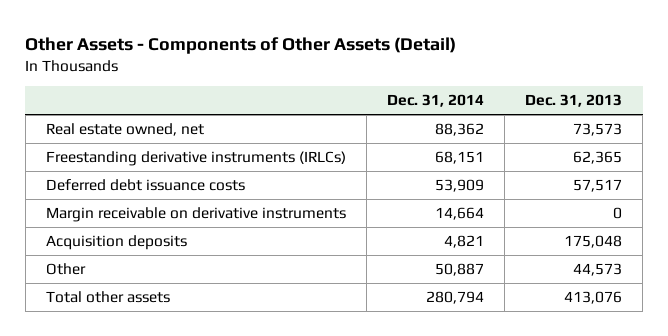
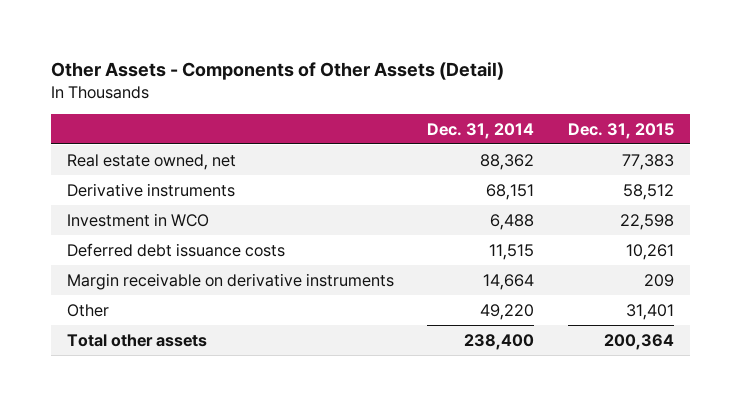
- | Dec. 31, 2014 | Dec. 31, 2013
+ | Dec. 31, 2014 | Dec. 31, 2015
- Freestanding derivative instruments (IRLCs) | 68,151 | 62,365
- Deferred debt issuance costs | 53,909 | 57,517
+ Derivative instruments | 68,151 | 58,512
+ Investment in WCO | 6,488 | 22,598
+ Deferred debt issuance costs | 11,515 | 10,261
- Acquisition deposits | 4,821 | 175,048
- Other | 50,887 | 44,573
- Total other assets | 280,794 | 413,076
+ Other | 49,220 | 31,401
+ Total other assets | 238,400 | 200,364

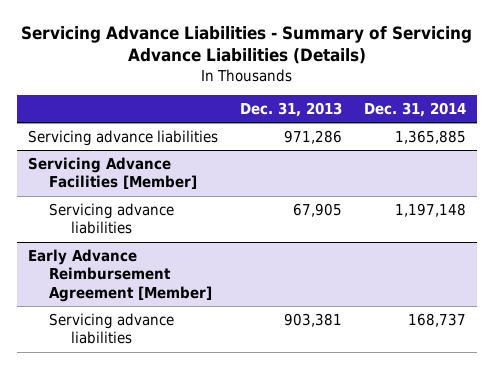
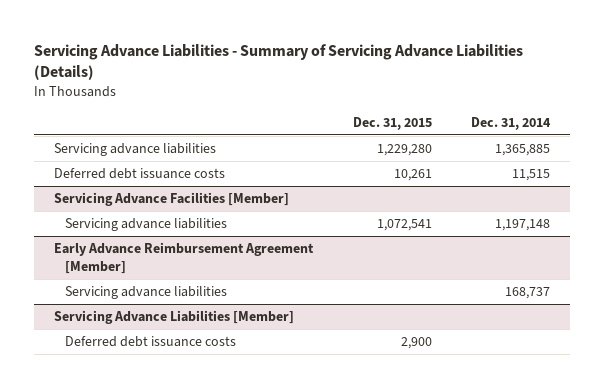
- | Dec. 31, 2013 | Dec. 31, 2014
+ | Dec. 31, 2015 | Dec. 31, 2014
+ Deferred debt issuance costs | 10,261 | 11,515
+ Servicing Advance Liabilities [Member]
+ Deferred debt issuance costs | 2,900 |

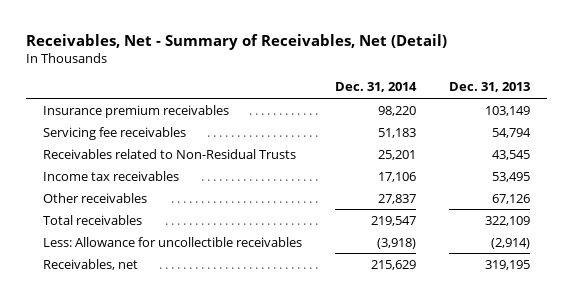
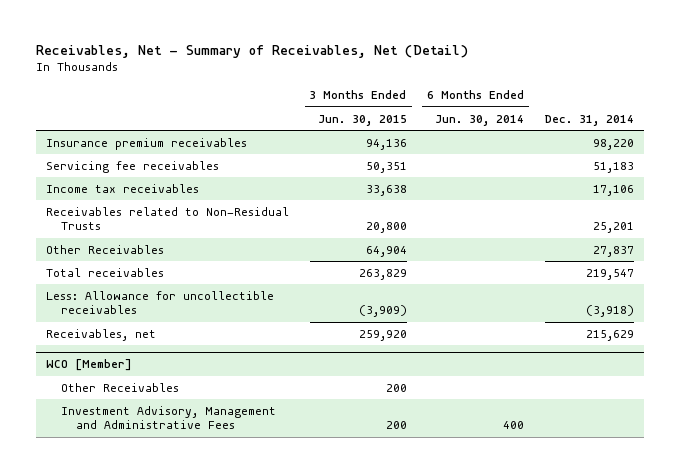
- | Dec. 31, 2014 | Dec. 31, 2013
+ | 3 Months Ended Jun. 30, 2015 | 6 Months Ended Jun. 30, 2014 | Dec. 31, 2014
- Other receivables | 27,837 | 67,126
moved down: Receivables related to Non-Residual Trusts | 20,800 | | 25,201
+ Other Receivables | 64,904 | | 27,837
+ WCO [Member]
+ Other Receivables | 200 | |
+ Investment Advisory, Management and Administrative Fees | 200 | 400 |

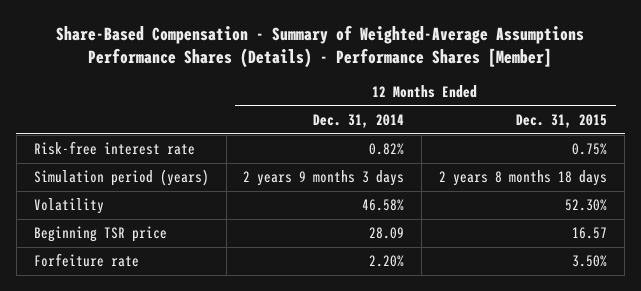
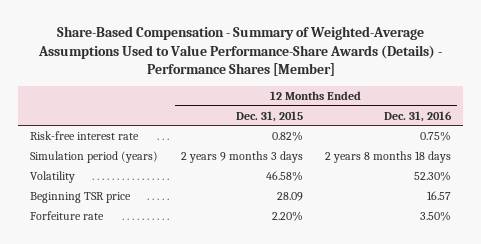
- Share-Based Compensation - Summary of Weighted-Average Assumptions Performance Shares (Details) - Performance Shares [Member]
+ Share-Based Compensation - Summary of Weighted-Average Assumptions Used to Value Performance-Share Awards (Details) - Performance Shares [Member]
- | 12 Months Ended Dec. 31, 2014 | 12 Months Ended Dec. 31, 2015
+ | 12 Months Ended Dec. 31, 2015 | 12 Months Ended Dec. 31, 2016
- Risk-free interest rate | 0.82% | 0.75%
- Simulation period (years) | 2 years 9 months 3 days | 2 years 8 months 18 days
- Volatility | 46.58% | 52.30%
- Beginning TSR price | 28.09 | 16.57
- Forfeiture rate | 2.20% | 3.50%
+ Risk-free interest rate | 0.82% | 0.75%
+ Simulation period (years) | 2 years 9 months 3 days | 2 years 8 months 18 days
+ Volatility | 46.58% | 52.30%
+ Beginning TSR price | 28.09 | 16.57
+ Forfeiture rate | 2.20% | 3.50%

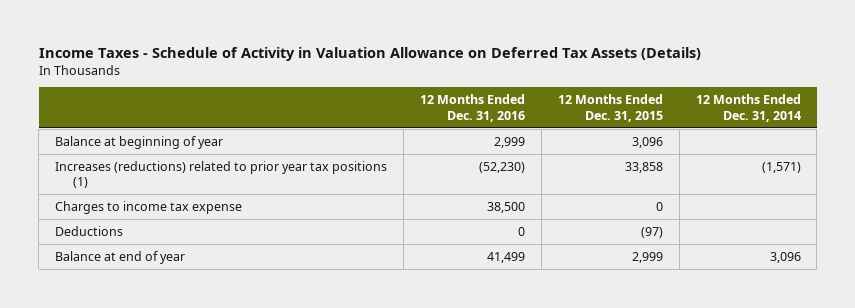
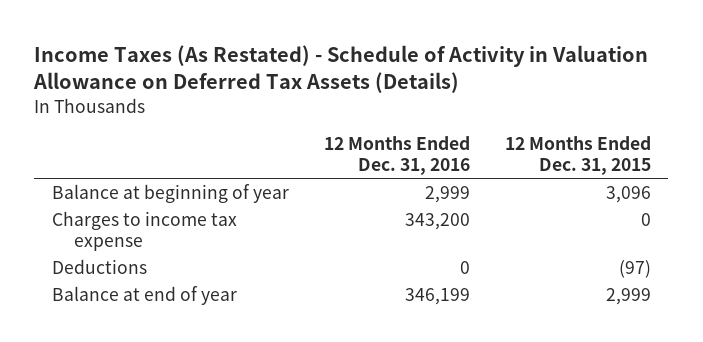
- Income Taxes - Schedule of Activity in Valuation Allowance on Deferred Tax Assets (Details)
+ Income Taxes (As Restated) - Schedule of Activity in Valuation Allowance on Deferred Tax Assets (Details)
- | 12 Months Ended Dec. 31, 2016 | 12 Months Ended Dec. 31, 2015 | 12 Months Ended Dec. 31, 2014
+ | 12 Months Ended Dec. 31, 2016 | 12 Months Ended Dec. 31, 2015
- Increases (reductions) related to prior year tax positions (1) | (52,230) | 33,858 | (1,571)
- Charges to income tax expense | 38,500 | 0 |
+ Charges to income tax expense | 343,200 | 0
- Balance at end of year | 41,499 | 2,999 | 3,096
+ Balance at end of year | 346,199 | 2,999

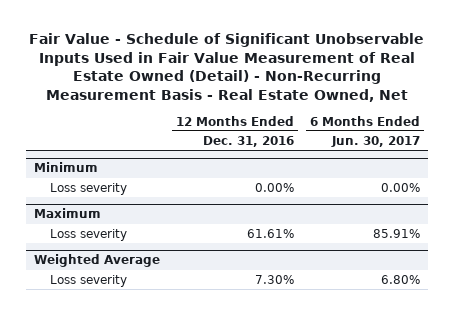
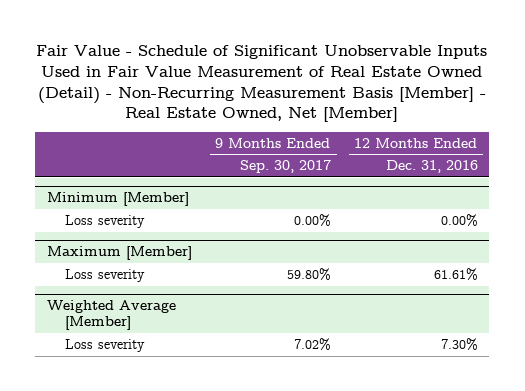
- Fair Value - Schedule of Significant Unobservable Inputs Used in Fair Value Measurement of Real Estate Owned (Detail) - Non-Recurring Measurement Basis - Real Estate Owned, Net
+ Fair Value - Schedule of Significant Unobservable Inputs Used in Fair Value Measurement of Real Estate Owned (Detail) - Non-Recurring Measurement Basis [Member] - Real Estate Owned, Net [Member]
- | 12 Months Ended Dec. 31, 2016 | 6 Months Ended Jun. 30, 2017
+ | 9 Months Ended Sep. 30, 2017 | 12 Months Ended Dec. 31, 2016
- Minimum
+ Minimum [Member]
- Maximum
+ Maximum [Member]
- Weighted Average
+ Weighted Average [Member]

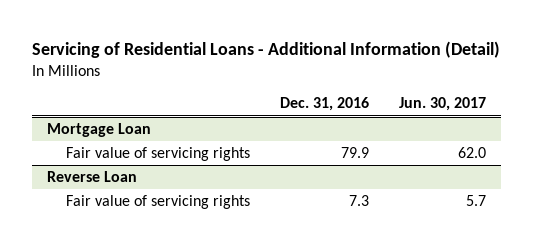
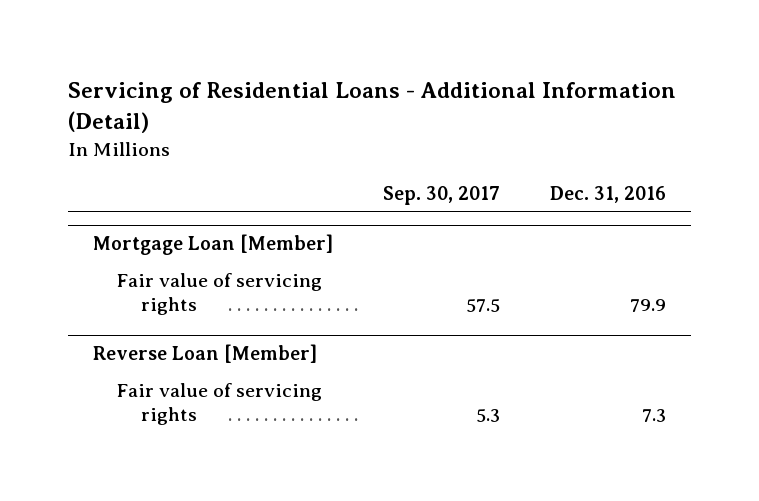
- | Dec. 31, 2016 | Jun. 30, 2017
+ | Sep. 30, 2017 | Dec. 31, 2016
- Mortgage Loan
+ Mortgage Loan [Member]
- Reverse Loan
+ Reverse Loan [Member]

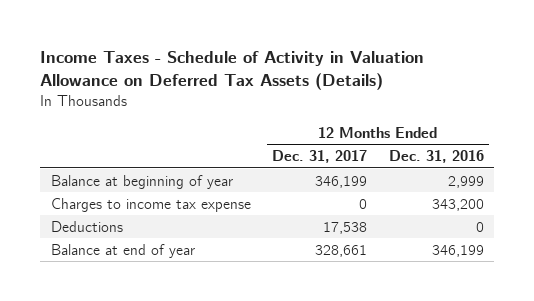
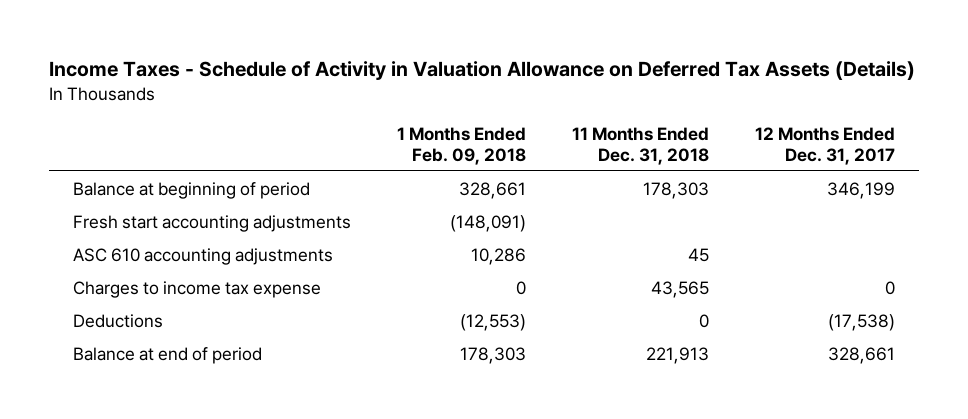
- | 12 Months Ended Dec. 31, 2017 | 12 Months Ended Dec. 31, 2016
+ | 1 Months Ended Feb. 09, 2018 | 11 Months Ended Dec. 31, 2018 | 12 Months Ended Dec. 31, 2017
- Balance at beginning of year | 346,199 | 2,999
+ Balance at beginning of period | 328,661 | 178,303 | 346,199
+ Fresh start accounting adjustments | (148,091) | |
+ ASC 610 accounting adjustments | 10,286 | 45 |
- Deductions | 17,538 | 0
- Balance at end of year | 328,661 | 346,199
+ Deductions | (12,553) | 0 | (17,538)
+ Balance at end of period | 178,303 | 221,913 | 328,661

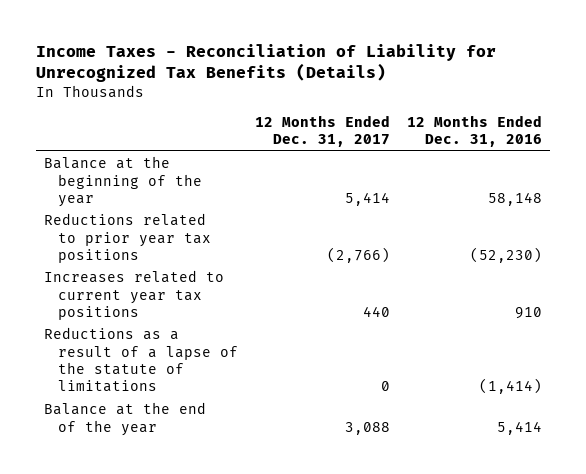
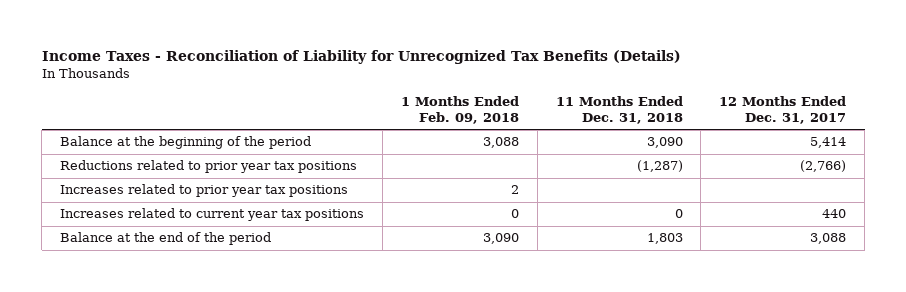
- | 12 Months Ended Dec. 31, 2017 | 12 Months Ended Dec. 31, 2016
+ | 1 Months Ended Feb. 09, 2018 | 11 Months Ended Dec. 31, 2018 | 12 Months Ended Dec. 31, 2017
- Balance at the beginning of the year | 5,414 | 58,148
+ Balance at the beginning of the period | 3,088 | 3,090 | 5,414
+ Increases related to prior year tax positions | 2 | |
- Reductions as a result of a lapse of the statute of limitations | 0 | (1,414)
- Balance at the end of the year | 3,088 | 5,414
+ Balance at the end of the period | 3,090 | 1,803 | 3,088

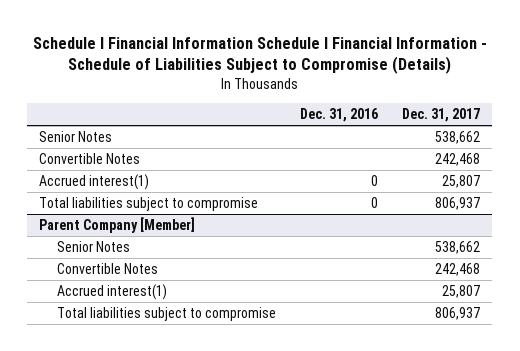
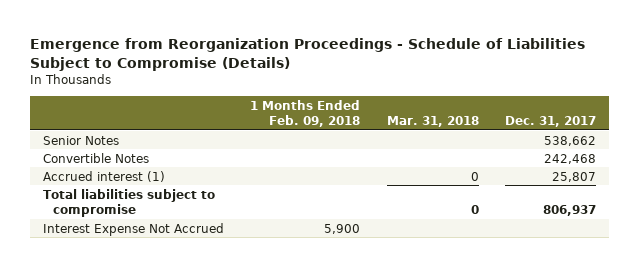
- Schedule I Financial Information Schedule I Financial Information - Schedule of Liabilities Subject to Compromise (Details)
+ Emergence from Reorganization Proceedings - Schedule of Liabilities Subject to Compromise (Details)
- | Dec. 31, 2016 | Dec. 31, 2017
+ | 1 Months Ended Feb. 09, 2018 | Mar. 31, 2018 | Dec. 31, 2017
- Accrued interest(1) | 0 | 25,807
- Total liabilities subject to compromise | 0 | 806,937
- Parent Company [Member]
- Senior Notes | | 538,662
- Convertible Notes | | 242,468
- Accrued interest(1) | | 25,807
+ Accrued interest (1) | | 0 | 25,807
+ Interest Expense Not Accrued | 5,900 | |

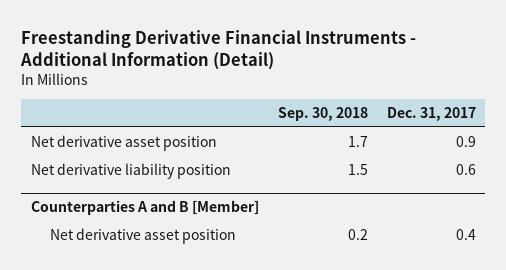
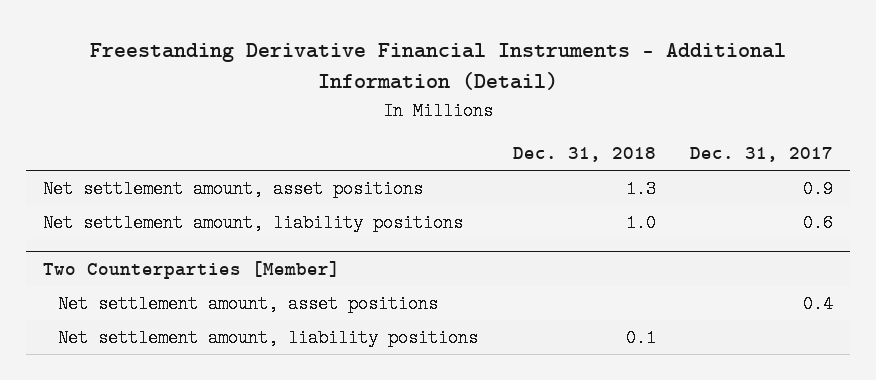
- | Sep. 30, 2018 | Dec. 31, 2017
+ | Dec. 31, 2018 | Dec. 31, 2017
- Net derivative asset position | 1.7 | 0.9
- Net derivative liability position | 1.5 | 0.6
- Counterparties A and B [Member]
- Net derivative asset position | 0.2 | 0.4
+ Net settlement amount, asset positions | 1.3 | 0.9
+ Net settlement amount, liability positions | 1.0 | 0.6
+ Two Counterparties [Member]
+ Net settlement amount, asset positions | | 0.4
+ Net settlement amount, liability positions | 0.1 |

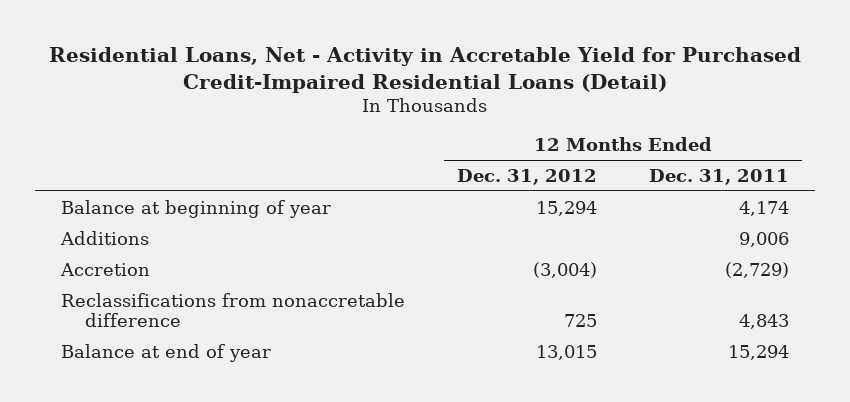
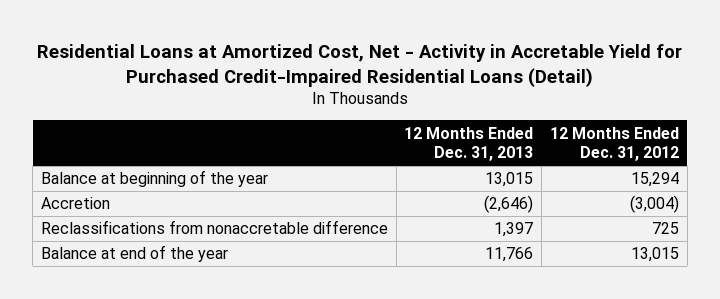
- Residential Loans, Net - Activity in Accretable Yield for Purchased Credit-Impaired Residential Loans (Detail)
+ Residential Loans at Amortized Cost, Net - Activity in Accretable Yield for Purchased Credit-Impaired Residential Loans (Detail)
- | 12 Months Ended Dec. 31, 2012 | 12 Months Ended Dec. 31, 2011
+ | 12 Months Ended Dec. 31, 2013 | 12 Months Ended Dec. 31, 2012
- Balance at beginning of year | 15,294 | 4,174
- Additions | | 9,006
+ Balance at beginning of the year | 13,015 | 15,294
- Balance at end of year | 13,015 | 15,294
+ Balance at end of the year | 11,766 | 13,015

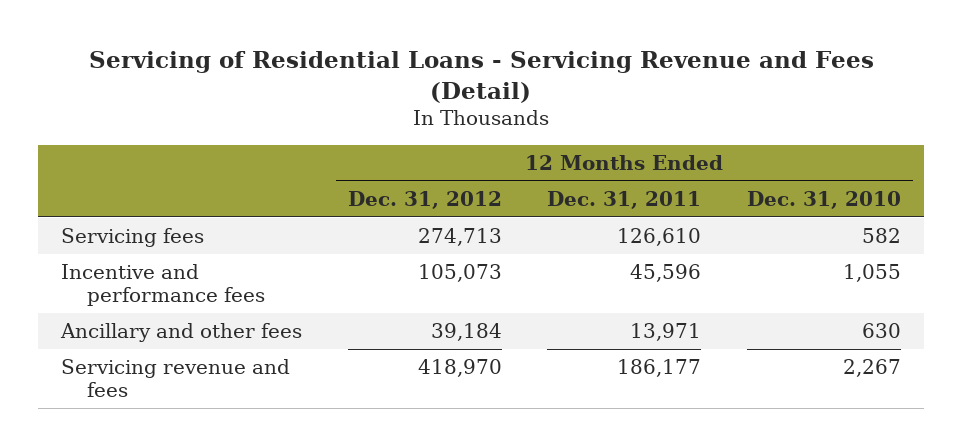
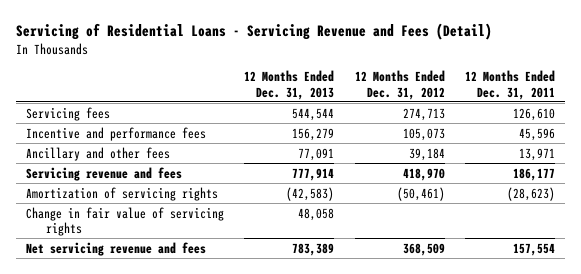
- | 12 Months Ended Dec. 31, 2012 | 12 Months Ended Dec. 31, 2011 | 12 Months Ended Dec. 31, 2010
+ | 12 Months Ended Dec. 31, 2013 | 12 Months Ended Dec. 31, 2012 | 12 Months Ended Dec. 31, 2011
+ Amortization of servicing rights | (42,583) | (50,461) | (28,623)
+ Change in fair value of servicing rights | 48,058 | |
+ Net servicing revenue and fees | 783,389 | 368,509 | 157,554

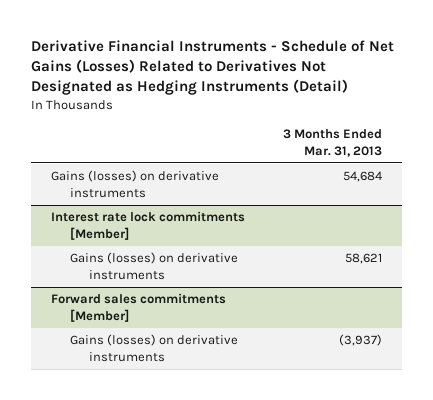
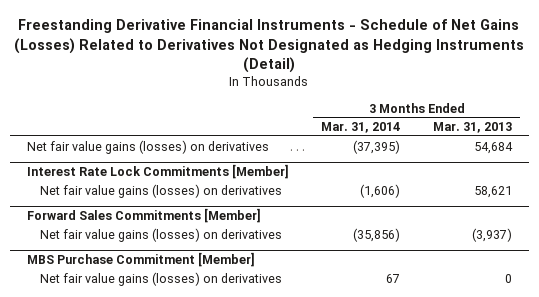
- Derivative Financial Instruments - Schedule of Net Gains (Losses) Related to Derivatives Not Designated as Hedging Instruments (Detail)
+ Freestanding Derivative Financial Instruments - Schedule of Net Gains (Losses) Related to Derivatives Not Designated as Hedging Instruments (Detail)
- | 3 Months Ended Mar. 31, 2013
+ | 3 Months Ended Mar. 31, 2014 | 3 Months Ended Mar. 31, 2013
- Gains (losses) on derivative instruments | 54,684
- Interest rate lock commitments [Member]
- Gains (losses) on derivative instruments | 58,621
- Forward sales commitments [Member]
- Gains (losses) on derivative instruments | (3,937)
+ Net fair value gains (losses) on derivatives | (37,395) | 54,684
+ Interest Rate Lock Commitments [Member]
+ Net fair value gains (losses) on derivatives | (1,606) | 58,621
+ Forward Sales Commitments [Member]
+ Net fair value gains (losses) on derivatives | (35,856) | (3,937)
+ MBS Purchase Commitment [Member]
+ Net fair value gains (losses) on derivatives | 67 | 0

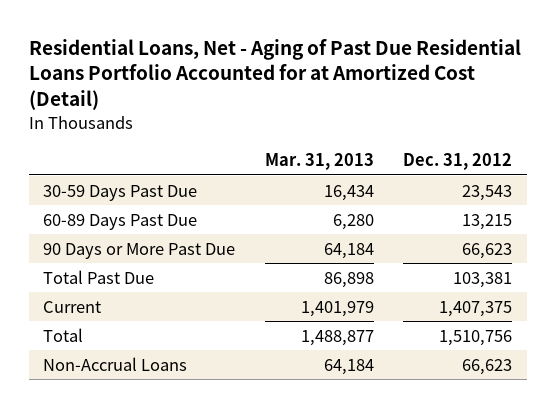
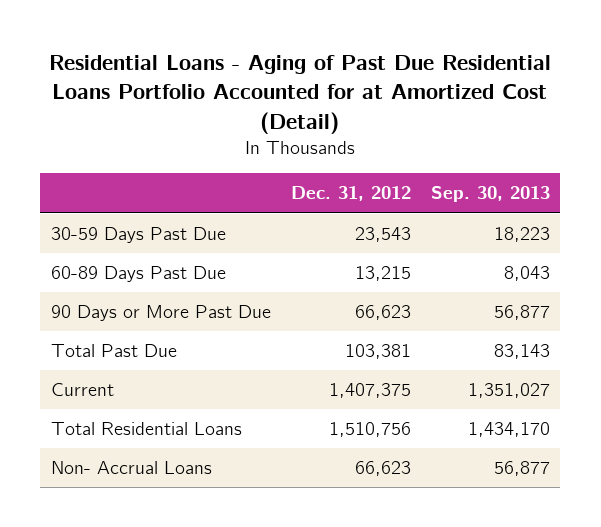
- Residential Loans, Net - Aging of Past Due Residential Loans Portfolio Accounted for at Amortized Cost (Detail)
+ Residential Loans - Aging of Past Due Residential Loans Portfolio Accounted for at Amortized Cost (Detail)
- | Mar. 31, 2013 | Dec. 31, 2012
+ | Dec. 31, 2012 | Sep. 30, 2013
- Total | 1,488,877 | 1,510,756
- Non-Accrual Loans | 64,184 | 66,623
+ Total Residential Loans | 1,510,756 | 1,434,170
+ Non- Accrual Loans | 66,623 | 56,877

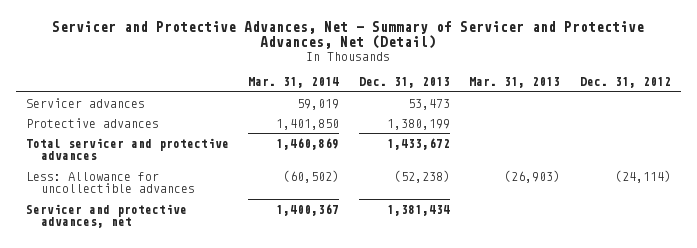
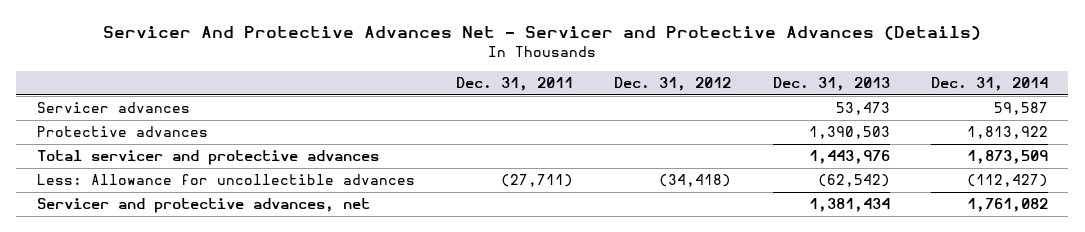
- Servicer and Protective Advances, Net - Summary of Servicer and Protective Advances, Net (Detail)
+ Servicer And Protective Advances Net - Servicer and Protective Advances (Details)
- | Mar. 31, 2014 | Dec. 31, 2013 | Mar. 31, 2013 | Dec. 31, 2012
+ | Dec. 31, 2011 | Dec. 31, 2012 | Dec. 31, 2013 | Dec. 31, 2014
- Protective advances | 1,401,850 | 1,380,199 | |
- Total servicer and protective advances | 1,460,869 | 1,433,672 | |
- Less: Allowance for uncollectible advances | (60,502) | (52,238) | (26,903) | (24,114)
+ Protective advances | | | 1,390,503 | 1,813,922
+ Total servicer and protective advances | | | 1,443,976 | 1,873,509
+ Less: Allowance for uncollectible advances | (27,711) | (34,418) | (62,542) | (112,427)

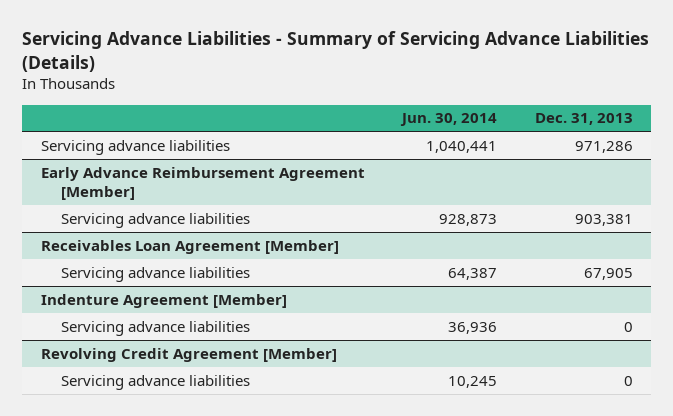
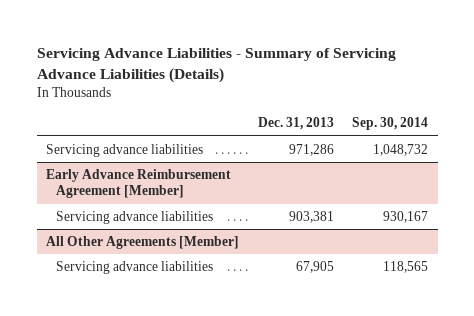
- | Jun. 30, 2014 | Dec. 31, 2013
+ | Dec. 31, 2013 | Sep. 30, 2014
- Receivables Loan Agreement [Member]
+ All Other Agreements [Member]
- Indenture Agreement [Member]
- Servicing advance liabilities | 36,936 | 0
- Revolving Credit Agreement [Member]
- Servicing advance liabilities | 10,245 | 0

